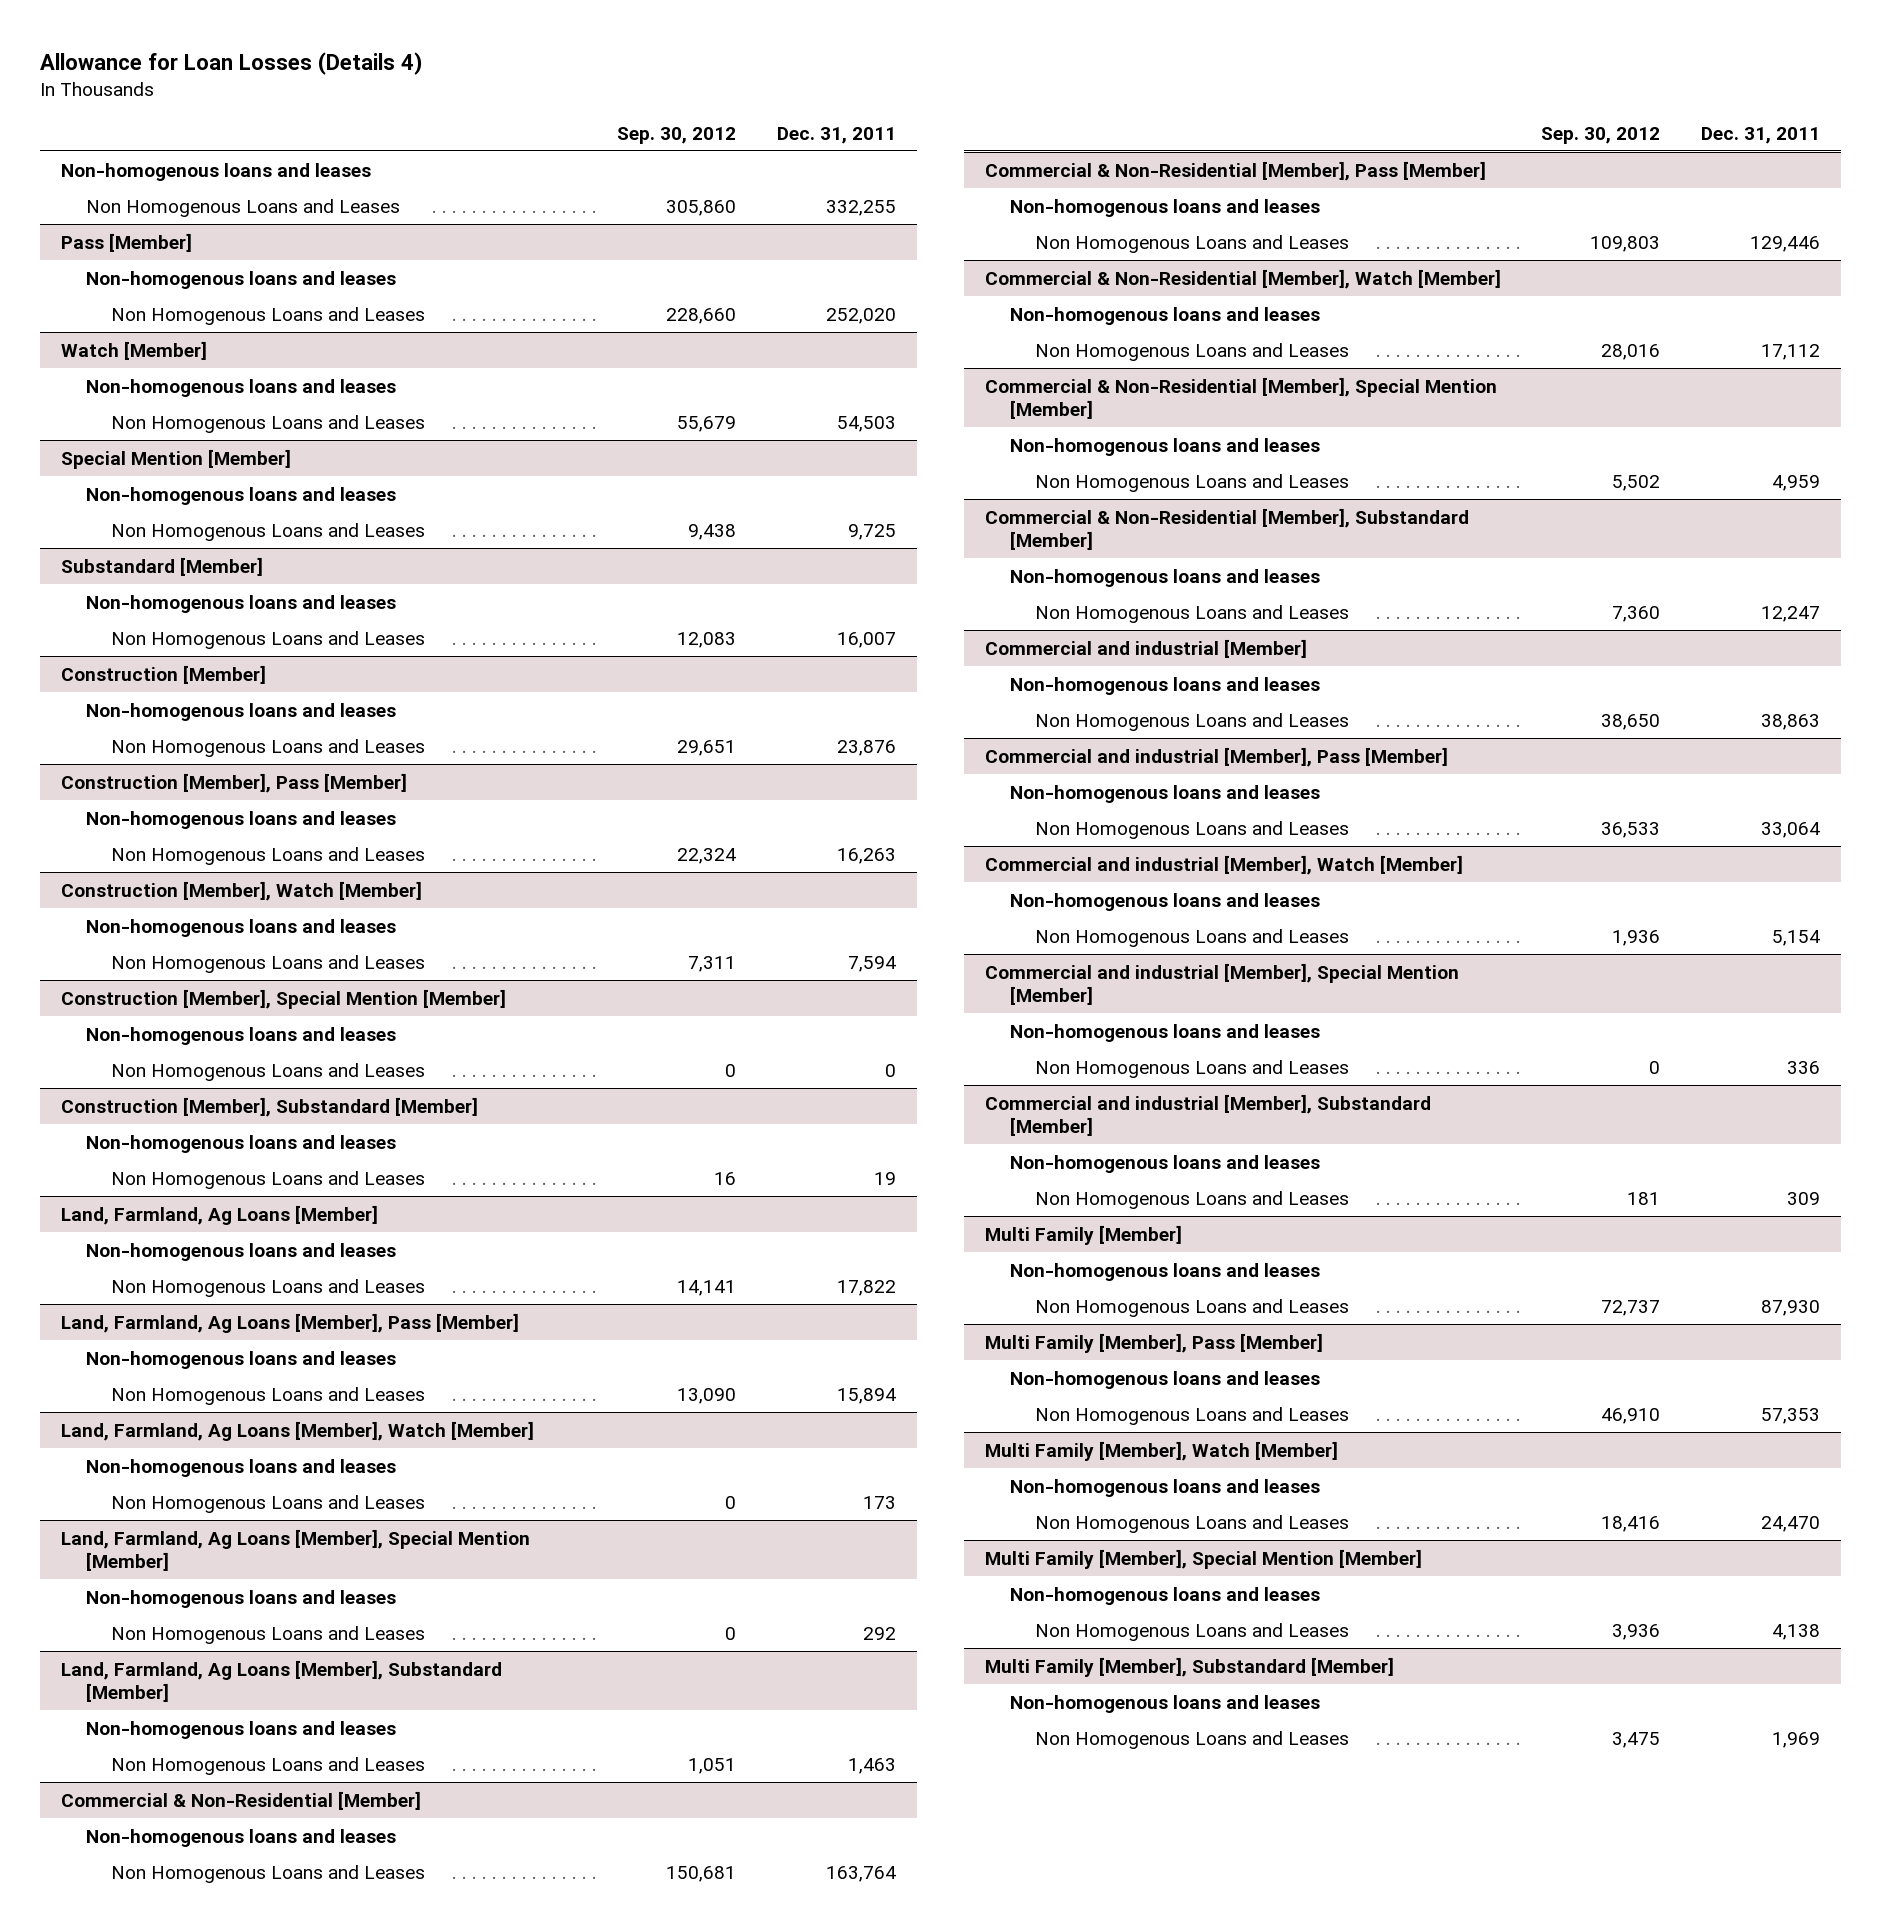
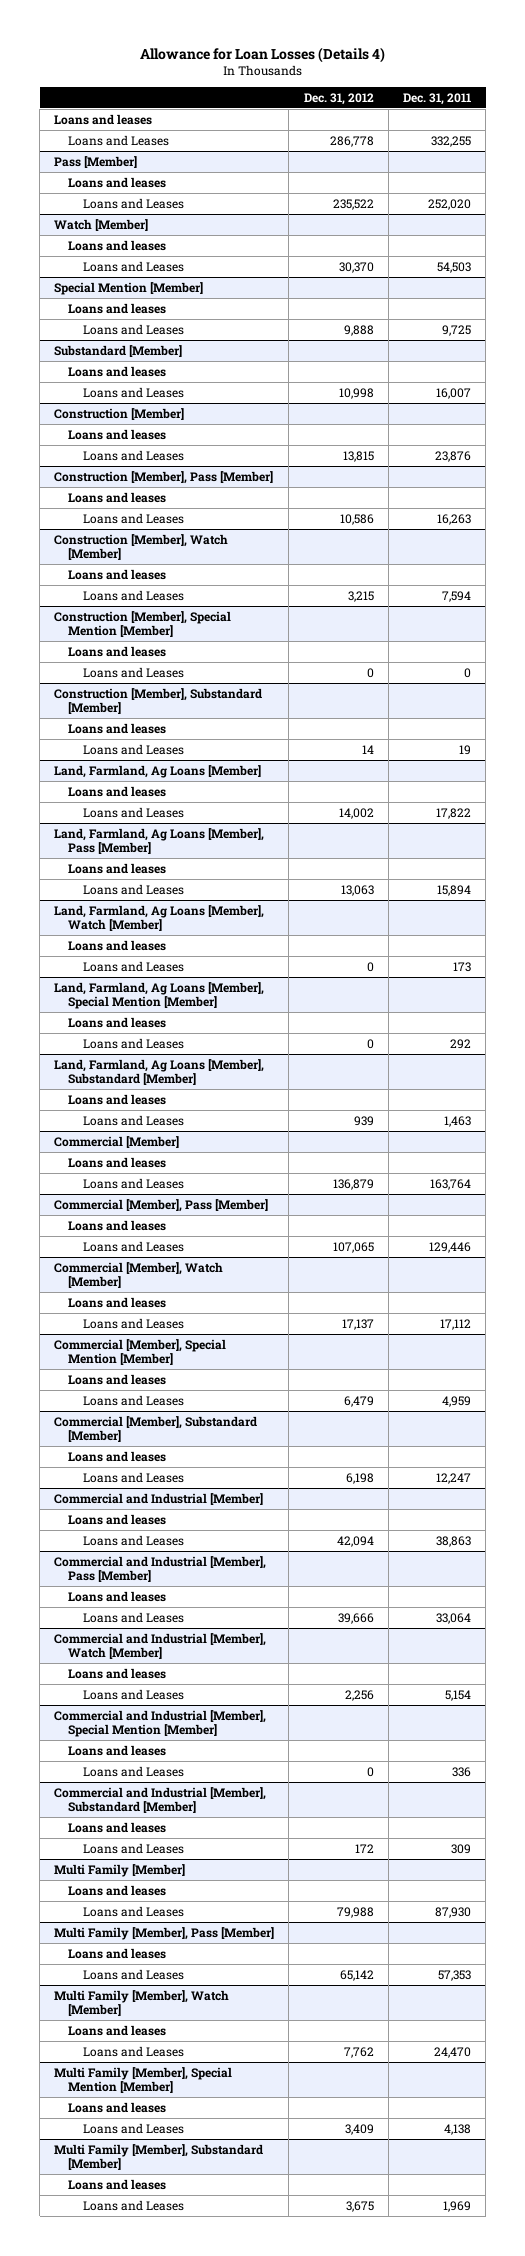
- | Sep. 30, 2012 | Dec. 31, 2011
+ | Dec. 31, 2012 | Dec. 31, 2011
- Non-homogenous loans and leases
- Non Homogenous Loans and Leases | 305,860 | 332,255
+ Loans and leases
+ Loans and Leases | 286,778 | 332,255
@ Pass [Member]
- Non-homogenous loans and leases
- Non Homogenous Loans and Leases | 228,660 | 252,020
+ Loans and leases
+ Loans and Leases | 235,522 | 252,020
@ Watch [Member]
- Non-homogenous loans and leases
- Non Homogenous Loans and Leases | 55,679 | 54,503
+ Loans and leases
+ Loans and Leases | 30,370 | 54,503
@ Special Mention [Member]
- Non-homogenous loans and leases
- Non Homogenous Loans and Leases | 9,438 | 9,725
+ Loans and leases
+ Loans and Leases | 9,888 | 9,725
@ Substandard [Member]
- Non-homogenous loans and leases
- Non Homogenous Loans and Leases | 12,083 | 16,007
+ Loans and leases
+ Loans and Leases | 10,998 | 16,007
@ Construction [Member]
- Non-homogenous loans and leases
- Non Homogenous Loans and Leases | 29,651 | 23,876
+ Loans and leases
+ Loans and Leases | 13,815 | 23,876
@ Construction [Member], Pass [Member]
- Non-homogenous loans and leases
- Non Homogenous Loans and Leases | 22,324 | 16,263
+ Loans and leases
+ Loans and Leases | 10,586 | 16,263
@ Construction [Member], Watch [Member]
- Non-homogenous loans and leases
- Non Homogenous Loans and Leases | 7,311 | 7,594
+ Loans and leases
+ Loans and Leases | 3,215 | 7,594
@ Construction [Member], Special Mention [Member]
- Non-homogenous loans and leases
- Non Homogenous Loans and Leases | 0 | 0
+ Loans and leases
+ Loans and Leases | 0 | 0
@ Construction [Member], Substandard [Member]
- Non-homogenous loans and leases
- Non Homogenous Loans and Leases | 16 | 19
+ Loans and leases
+ Loans and Leases | 14 | 19
@ Land, Farmland, Ag Loans [Member]
- Non-homogenous loans and leases
- Non Homogenous Loans and Leases | 14,141 | 17,822
+ Loans and leases
+ Loans and Leases | 14,002 | 17,822
@ Land, Farmland, Ag Loans [Member], Pass [Member]
- Non-homogenous loans and leases
- Non Homogenous Loans and Leases | 13,090 | 15,894
+ Loans and leases
+ Loans and Leases | 13,063 | 15,894
@ Land, Farmland, Ag Loans [Member], Watch [Member]
- Non-homogenous loans and leases
- Non Homogenous Loans and Leases | 0 | 173
+ Loans and leases
+ Loans and Leases | 0 | 173
@ Land, Farmland, Ag Loans [Member], Special Mention [Member]
- Non-homogenous loans and leases
- Non Homogenous Loans and Leases | 0 | 292
+ Loans and leases
+ Loans and Leases | 0 | 292
@ Land, Farmland, Ag Loans [Member], Substandard [Member]
- Non-homogenous loans and leases
- Non Homogenous Loans and Leases | 1,051 | 1,463
- Commercial & Non-Residential [Member]
- Non-homogenous loans and leases
- Non Homogenous Loans and Leases | 150,681 | 163,764
- Commercial & Non-Residential [Member], Pass [Member]
- Non-homogenous loans and leases
- Non Homogenous Loans and Leases | 109,803 | 129,446
- Commercial & Non-Residential [Member], Watch [Member]
- Non-homogenous loans and leases
- Non Homogenous Loans and Leases | 28,016 | 17,112
- Commercial & Non-Residential [Member], Special Mention [Member]
- Non-homogenous loans and leases
- Non Homogenous Loans and Leases | 5,502 | 4,959
- Commercial & Non-Residential [Member], Substandard [Member]
- Non-homogenous loans and leases
- Non Homogenous Loans and Leases | 7,360 | 12,247
- Commercial and industrial [Member]
- Non-homogenous loans and leases
- Non Homogenous Loans and Leases | 38,650 | 38,863
- Commercial and industrial [Member], Pass [Member]
- Non-homogenous loans and leases
- Non Homogenous Loans and Leases | 36,533 | 33,064
- Commercial and industrial [Member], Watch [Member]
- Non-homogenous loans and leases
- Non Homogenous Loans and Leases | 1,936 | 5,154
- Commercial and industrial [Member], Special Mention [Member]
- Non-homogenous loans and leases
- Non Homogenous Loans and Leases | 0 | 336
- Commercial and industrial [Member], Substandard [Member]
- Non-homogenous loans and leases
- Non Homogenous Loans and Leases | 181 | 309
@ Land, Farmland, Ag Loans [Member], Substandard [Member]
+ Loans and leases
+ Loans and Leases | 939 | 1,463
+ Commercial [Member]
+ Loans and leases
+ Loans and Leases | 136,879 | 163,764
+ Commercial [Member], Pass [Member]
+ Loans and leases
+ Loans and Leases | 107,065 | 129,446
+ Commercial [Member], Watch [Member]
+ Loans and leases
+ Loans and Leases | 17,137 | 17,112
+ Commercial [Member], Special Mention [Member]
+ Loans and leases
+ Loans and Leases | 6,479 | 4,959
+ Commercial [Member], Substandard [Member]
+ Loans and leases
+ Loans and Leases | 6,198 | 12,247
+ Commercial and Industrial [Member]
+ Loans and leases
+ Loans and Leases | 42,094 | 38,863
+ Commercial and Industrial [Member], Pass [Member]
+ Loans and leases
+ Loans and Leases | 39,666 | 33,064
+ Commercial and Industrial [Member], Watch [Member]
+ Loans and leases
+ Loans and Leases | 2,256 | 5,154
+ Commercial and Industrial [Member], Special Mention [Member]
+ Loans and leases
+ Loans and Leases | 0 | 336
+ Commercial and Industrial [Member], Substandard [Member]
+ Loans and leases
+ Loans and Leases | 172 | 309
@ Multi Family [Member]
- Non-homogenous loans and leases
- Non Homogenous Loans and Leases | 72,737 | 87,930
+ Loans and leases
+ Loans and Leases | 79,988 | 87,930
@ Multi Family [Member], Pass [Member]
- Non-homogenous loans and leases
- Non Homogenous Loans and Leases | 46,910 | 57,353
+ Loans and leases
+ Loans and Leases | 65,142 | 57,353
@ Multi Family [Member], Watch [Member]
- Non-homogenous loans and leases
- Non Homogenous Loans and Leases | 18,416 | 24,470
+ Loans and leases
+ Loans and Leases | 7,762 | 24,470
@ Multi Family [Member], Special Mention [Member]
- Non-homogenous loans and leases
- Non Homogenous Loans and Leases | 3,936 | 4,138
+ Loans and leases
+ Loans and Leases | 3,409 | 4,138
@ Multi Family [Member], Substandard [Member]
- Non-homogenous loans and leases
- Non Homogenous Loans and Leases | 3,475 | 1,969
+ Loans and leases
+ Loans and Leases | 3,675 | 1,969

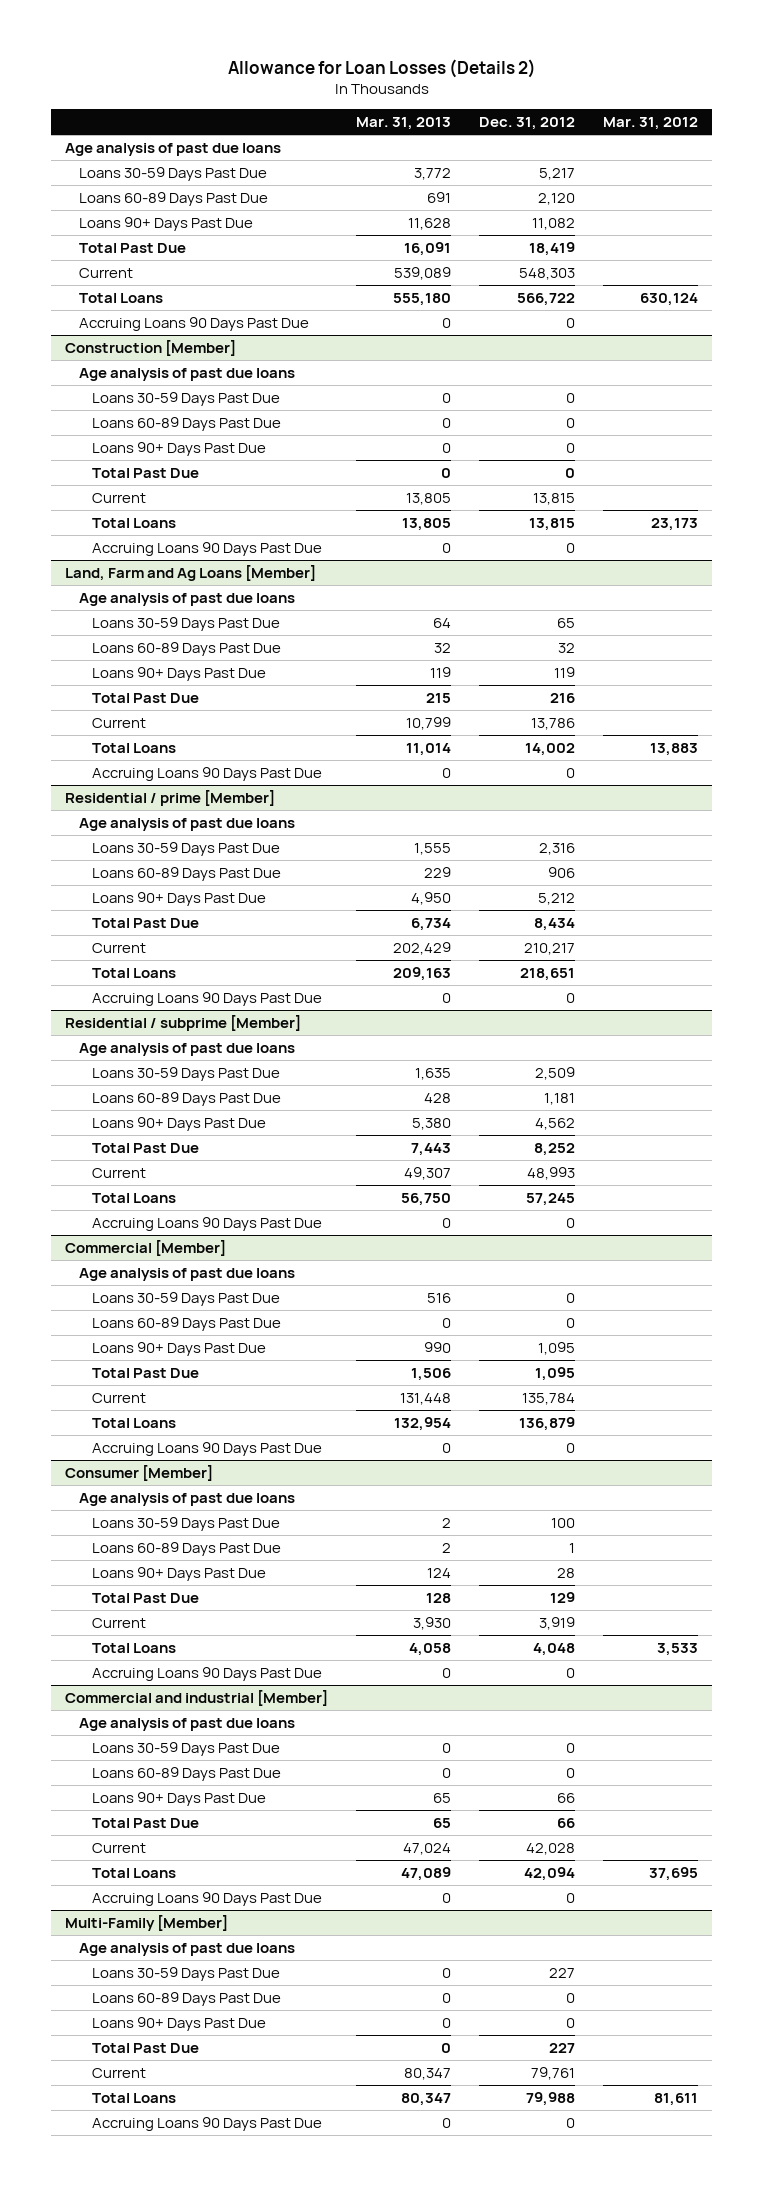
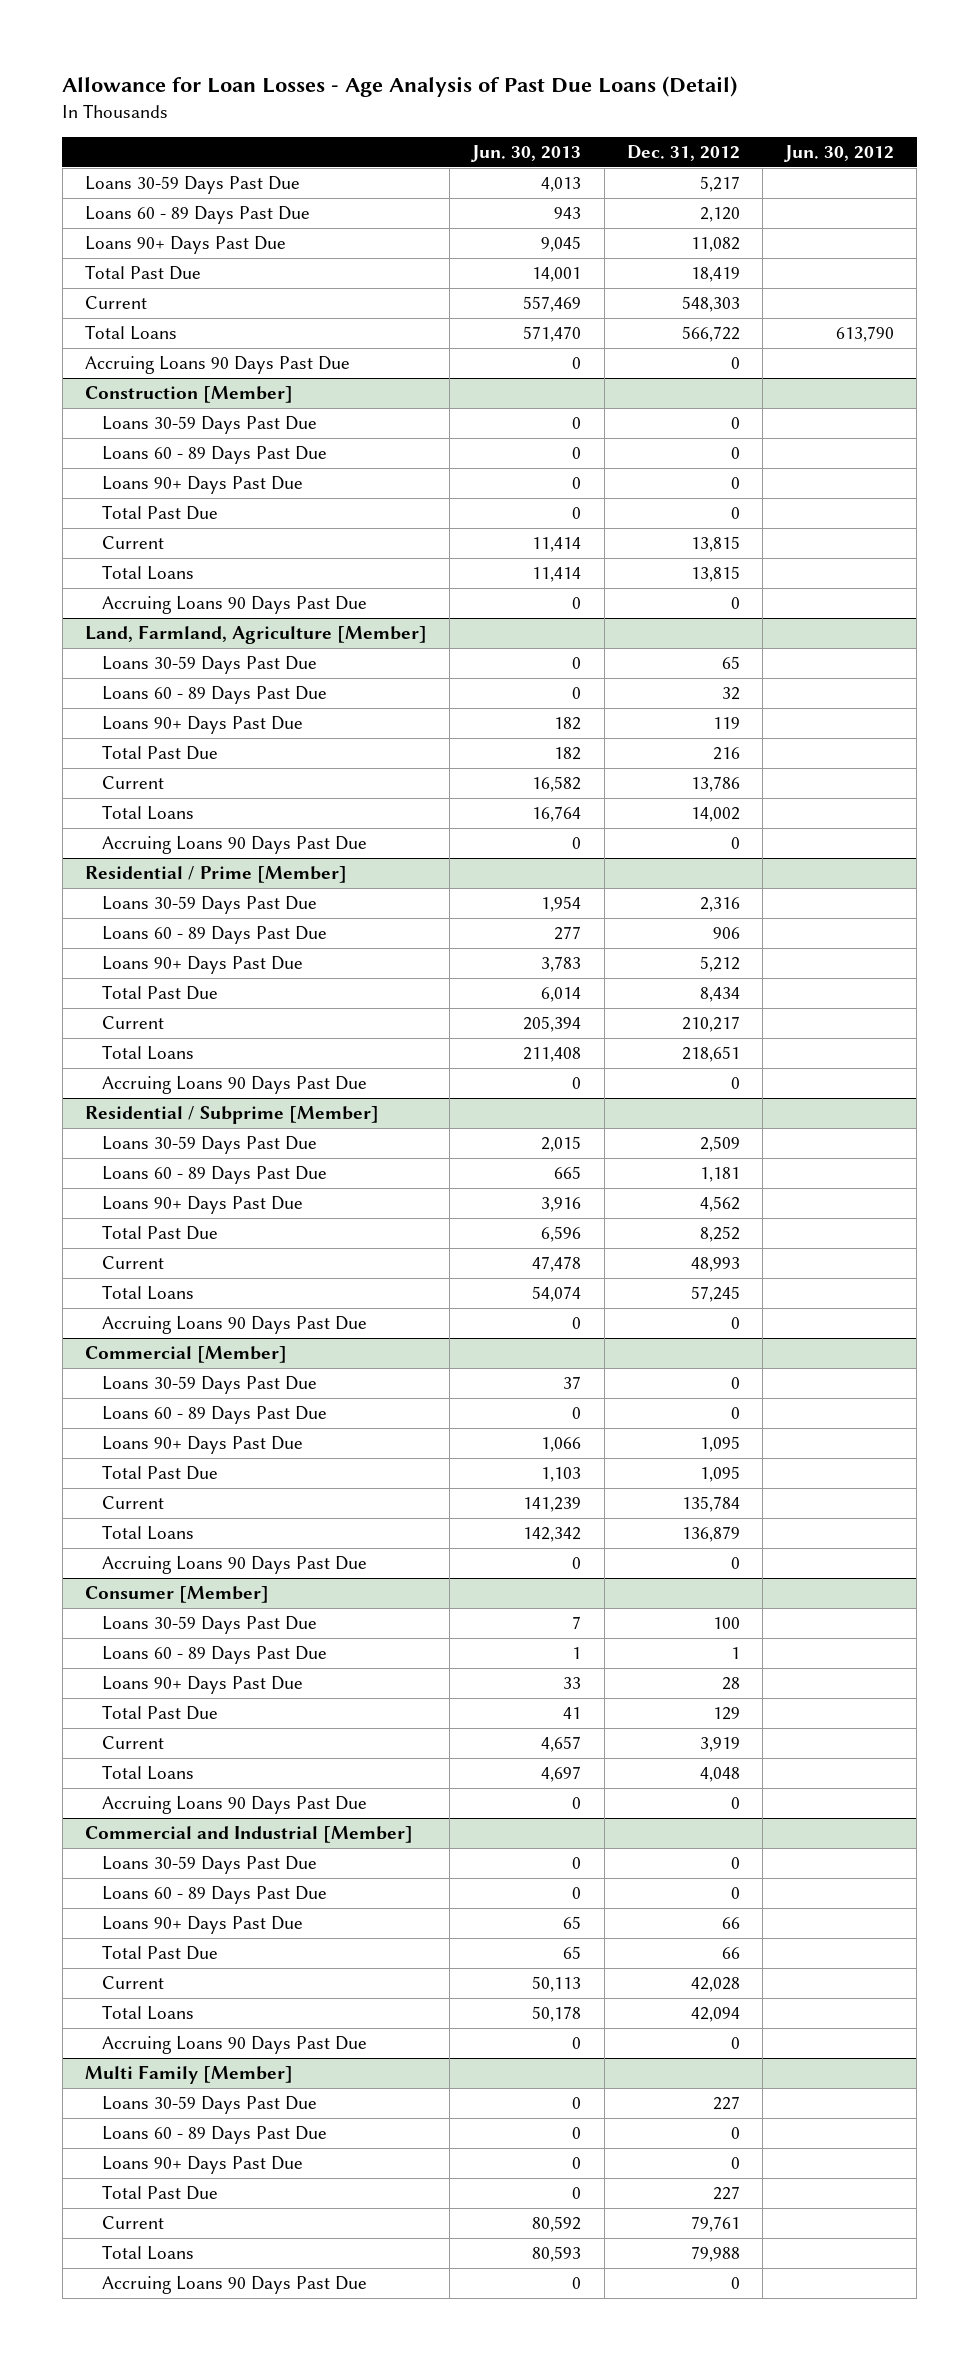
- Allowance for Loan Losses (Details 2)
+ Allowance for Loan Losses - Age Analysis of Past Due Loans (Detail)
- | Mar. 31, 2013 | Dec. 31, 2012 | Mar. 31, 2012
+ | Jun. 30, 2013 | Dec. 31, 2012 | Jun. 30, 2012
- Age analysis of past due loans
- Loans 60-89 Days Past Due | 691 | 2,120 |
+ Loans 60 - 89 Days Past Due | 943 | 2,120 |
@ Construction [Member]
- Age analysis of past due loans
- Loans 60-89 Days Past Due | 0 | 0 |
+ Loans 60 - 89 Days Past Due | 0 | 0 |
- Land, Farm and Ag Loans [Member]
- Age analysis of past due loans
+ Land, Farmland, Agriculture [Member]
- Loans 60-89 Days Past Due | 32 | 32 |
+ Loans 60 - 89 Days Past Due | 0 | 32 |
- Residential / prime [Member]
- Age analysis of past due loans
+ Residential / Prime [Member]
- Loans 60-89 Days Past Due | 229 | 906 |
+ Loans 60 - 89 Days Past Due | 277 | 906 |
- Residential / subprime [Member]
- Age analysis of past due loans
+ Residential / Subprime [Member]
- Loans 60-89 Days Past Due | 428 | 1,181 |
+ Loans 60 - 89 Days Past Due | 665 | 1,181 |
@ Commercial [Member]
- Age analysis of past due loans
- Loans 60-89 Days Past Due | 0 | 0 |
+ Loans 60 - 89 Days Past Due | 0 | 0 |
@ Consumer [Member]
- Age analysis of past due loans
- Loans 60-89 Days Past Due | 2 | 1 |
+ Loans 60 - 89 Days Past Due | 1 | 1 |
- Commercial and industrial [Member]
- Age analysis of past due loans
+ Commercial and Industrial [Member]
- Loans 60-89 Days Past Due | 0 | 0 |
+ Loans 60 - 89 Days Past Due | 0 | 0 |
- Multi-Family [Member]
- Age analysis of past due loans
+ Multi Family [Member]
- Loans 60-89 Days Past Due | 0 | 0 |
+ Loans 60 - 89 Days Past Due | 0 | 0 |

